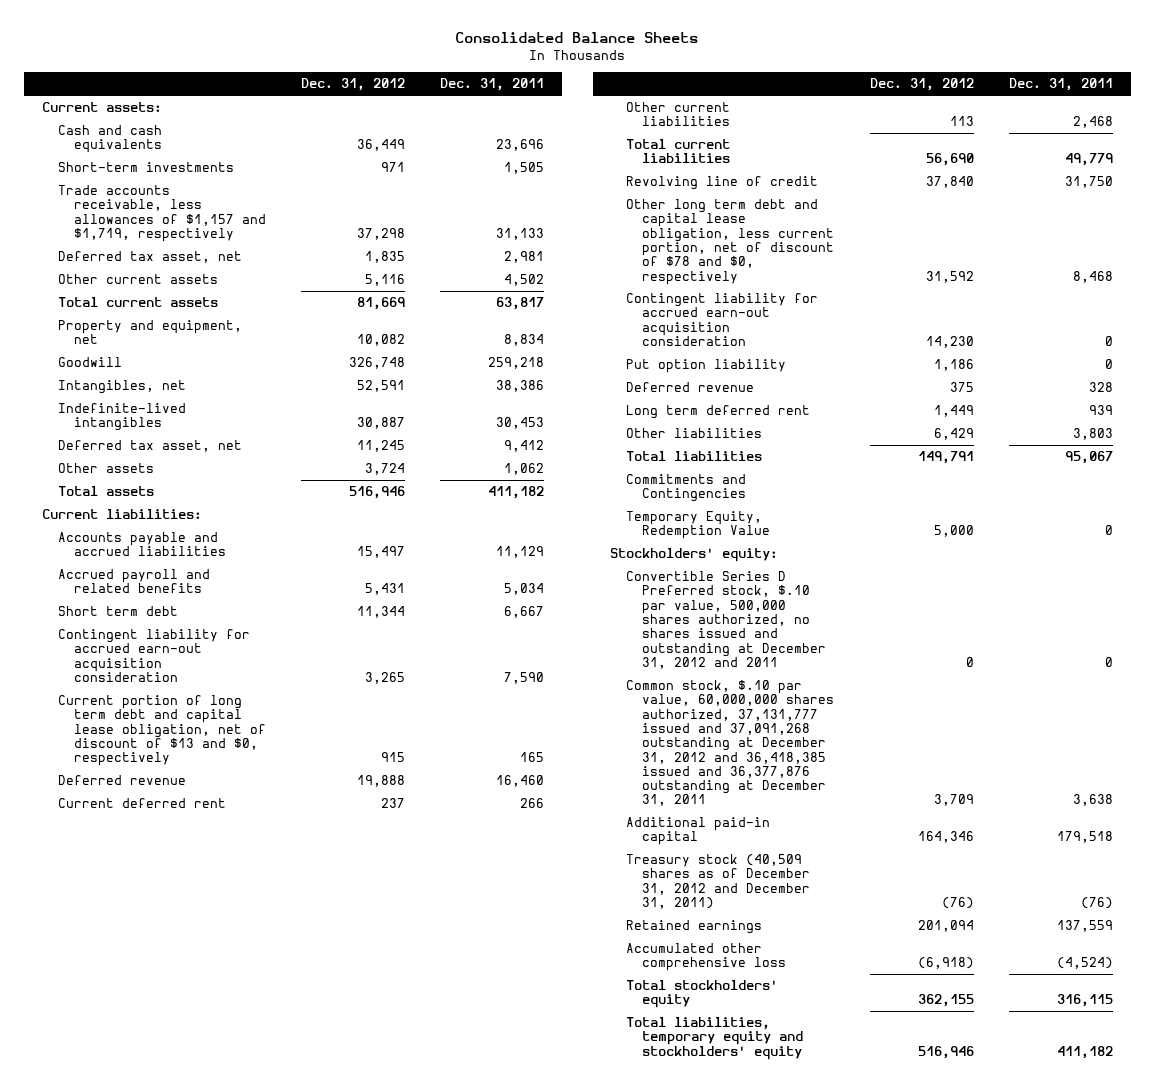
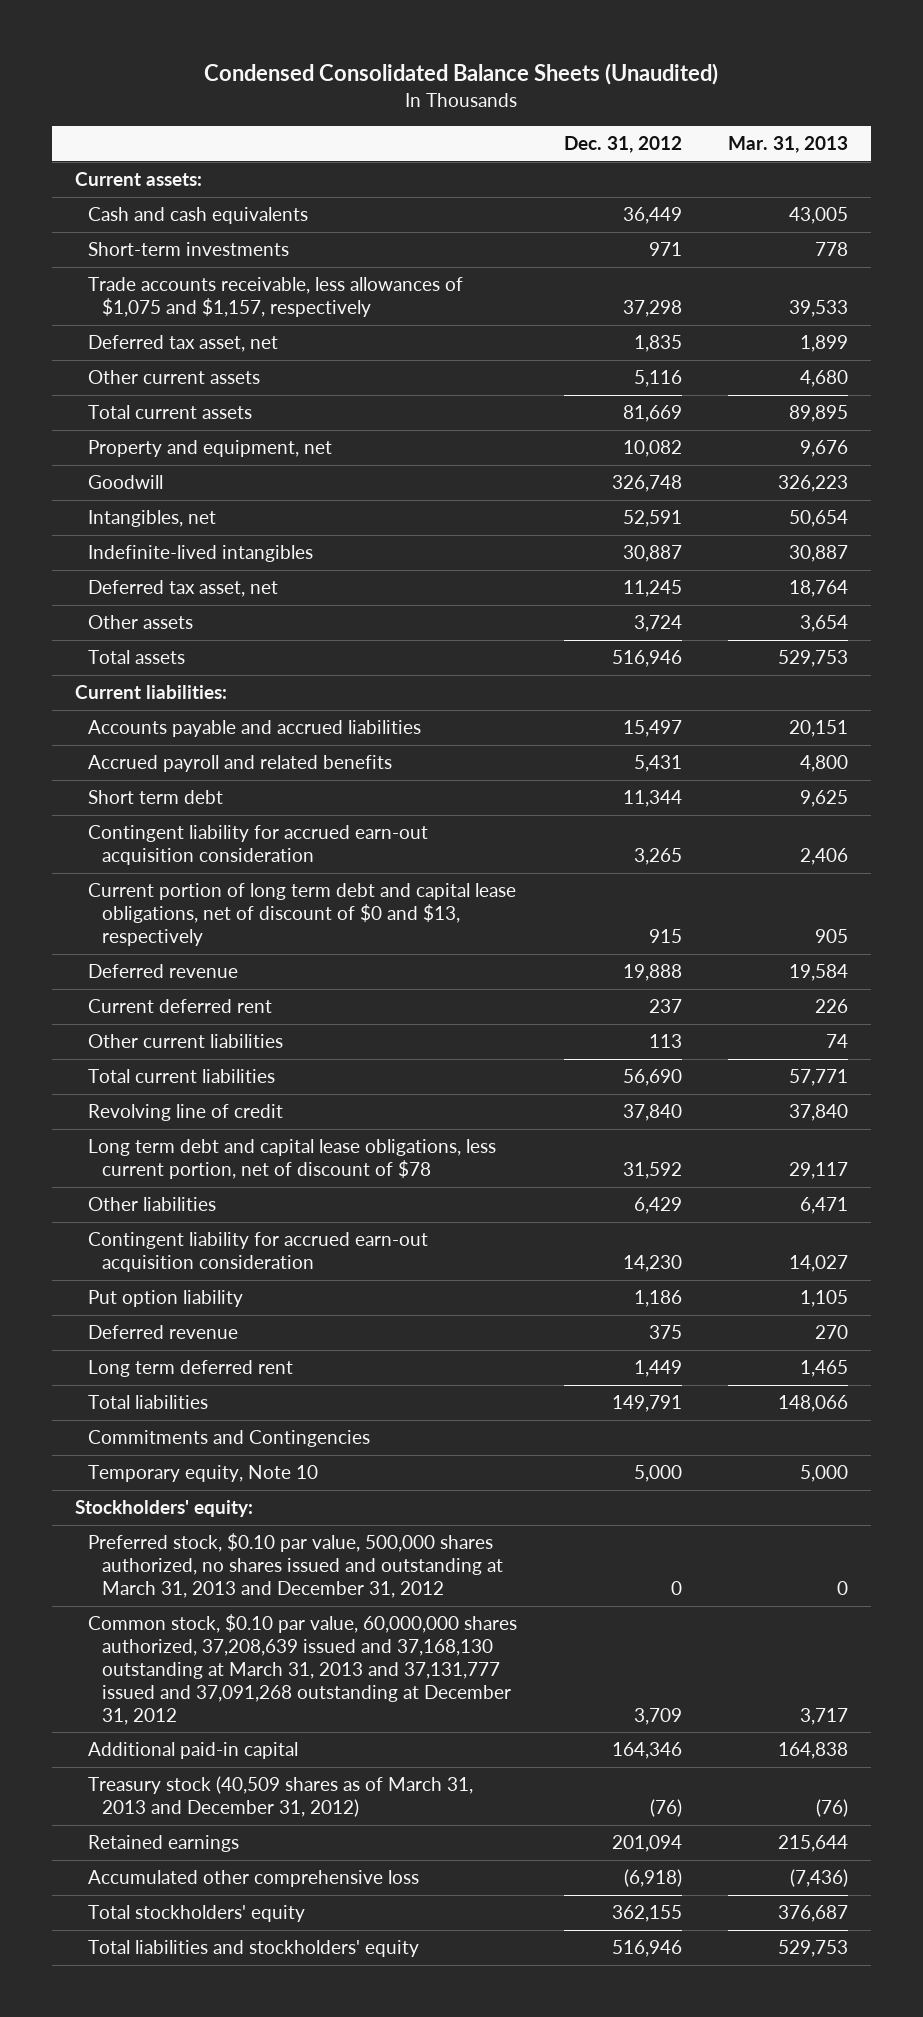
- Consolidated Balance Sheets
+ Condensed Consolidated Balance Sheets (Unaudited)
- | Dec. 31, 2012 | Dec. 31, 2011
+ | Dec. 31, 2012 | Mar. 31, 2013
- Trade accounts receivable, less allowances of $1,157 and $1,719, respectively | 37,298 | 31,133
+ Trade accounts receivable, less allowances of $1,075 and $1,157, respectively | 37,298 | 39,533
- Current portion of long term debt and capital lease obligation, net of discount of $13 and $0, respectively | 915 | 165
+ Current portion of long term debt and capital lease obligations, net of discount of $0 and $13, respectively | 915 | 905
- Other long term debt and capital lease obligation, less current portion, net of discount of $78 and $0, respectively | 31,592 | 8,468
+ Long term debt and capital lease obligations, less current portion, net of discount of $78 | 31,592 | 29,117
moved up: Other liabilities | 6,429 | 6,471
- Temporary Equity, Redemption Value | 5,000 | 0
+ Temporary equity, Note 10 | 5,000 | 5,000
- Convertible Series D Preferred stock, $.10 par value, 500,000 shares authorized, no shares issued and outstanding at December 31, 2012 and 2011 | 0 | 0
- Common stock, $.10 par value, 60,000,000 shares authorized, 37,131,777 issued and 37,091,268 outstanding at December 31, 2012 and 36,418,385 issued and 36,377,876 outstanding at December 31, 2011 | 3,709 | 3,638
+ Preferred stock, $0.10 par value, 500,000 shares authorized, no shares issued and outstanding at March 31, 2013 and December 31, 2012 | 0 | 0
+ Common stock, $0.10 par value, 60,000,000 shares authorized, 37,208,639 issued and 37,168,130 outstanding at March 31, 2013 and 37,131,777 issued and 37,091,268 outstanding at December 31, 2012 | 3,709 | 3,717
- Treasury stock (40,509 shares as of December 31, 2012 and December 31, 2011) | (76) | (76)
+ Treasury stock (40,509 shares as of March 31, 2013 and December 31, 2012) | (76) | (76)
- Total liabilities, temporary equity and stockholders' equity | 516,946 | 411,182
+ Total liabilities and stockholders' equity | 516,946 | 529,753

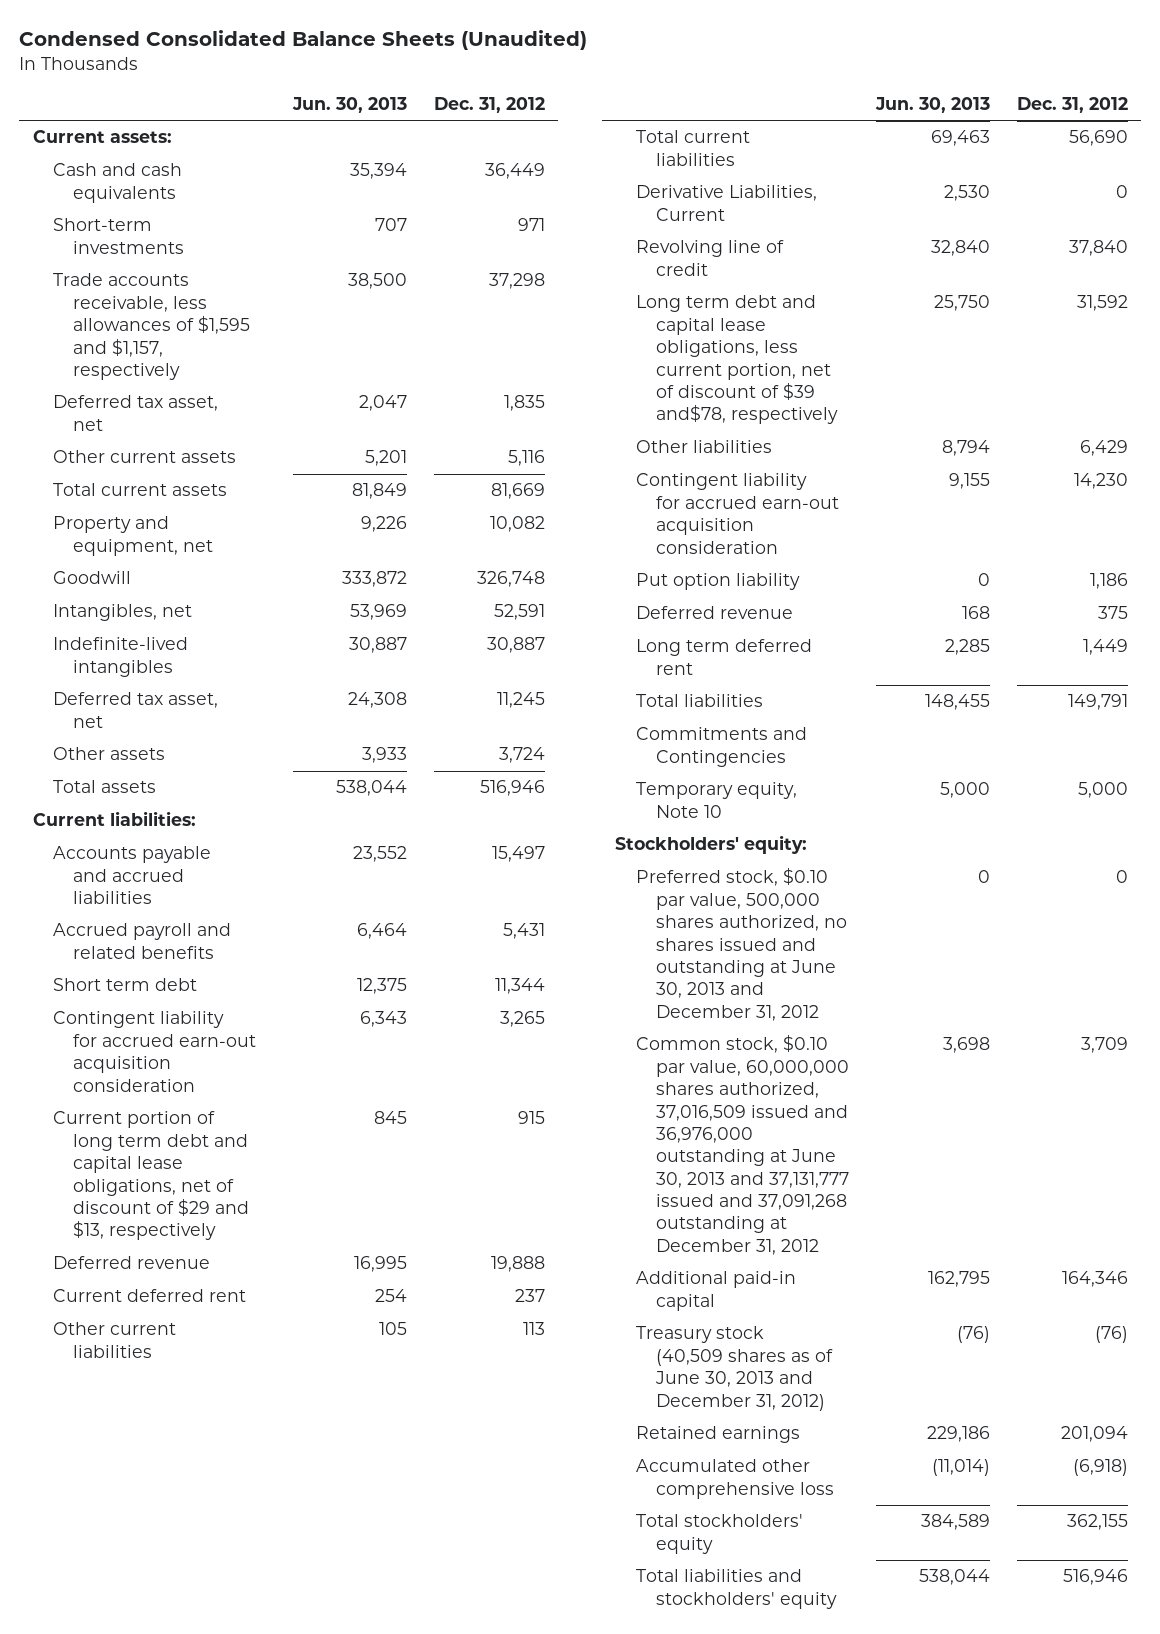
- | Dec. 31, 2012 | Mar. 31, 2013
+ | Jun. 30, 2013 | Dec. 31, 2012
- Trade accounts receivable, less allowances of $1,075 and $1,157, respectively | 37,298 | 39,533
+ Trade accounts receivable, less allowances of $1,595 and $1,157, respectively | 38,500 | 37,298
- Current portion of long term debt and capital lease obligations, net of discount of $0 and $13, respectively | 915 | 905
+ Current portion of long term debt and capital lease obligations, net of discount of $29 and $13, respectively | 845 | 915
+ Derivative Liabilities, Current | 2,530 | 0
- Long term debt and capital lease obligations, less current portion, net of discount of $78 | 31,592 | 29,117
+ Long term debt and capital lease obligations, less current portion, net of discount of $39 and$78, respectively | 25,750 | 31,592
- Preferred stock, $0.10 par value, 500,000 shares authorized, no shares issued and outstanding at March 31, 2013 and December 31, 2012 | 0 | 0
- Common stock, $0.10 par value, 60,000,000 shares authorized, 37,208,639 issued and 37,168,130 outstanding at March 31, 2013 and 37,131,777 issued and 37,091,268 outstanding at December 31, 2012 | 3,709 | 3,717
+ Preferred stock, $0.10 par value, 500,000 shares authorized, no shares issued and outstanding at June 30, 2013 and December 31, 2012 | 0 | 0
+ Common stock, $0.10 par value, 60,000,000 shares authorized, 37,016,509 issued and 36,976,000 outstanding at June 30, 2013 and 37,131,777 issued and 37,091,268 outstanding at December 31, 2012 | 3,698 | 3,709
- Treasury stock (40,509 shares as of March 31, 2013 and December 31, 2012) | (76) | (76)
+ Treasury stock (40,509 shares as of June 30, 2013 and December 31, 2012) | (76) | (76)

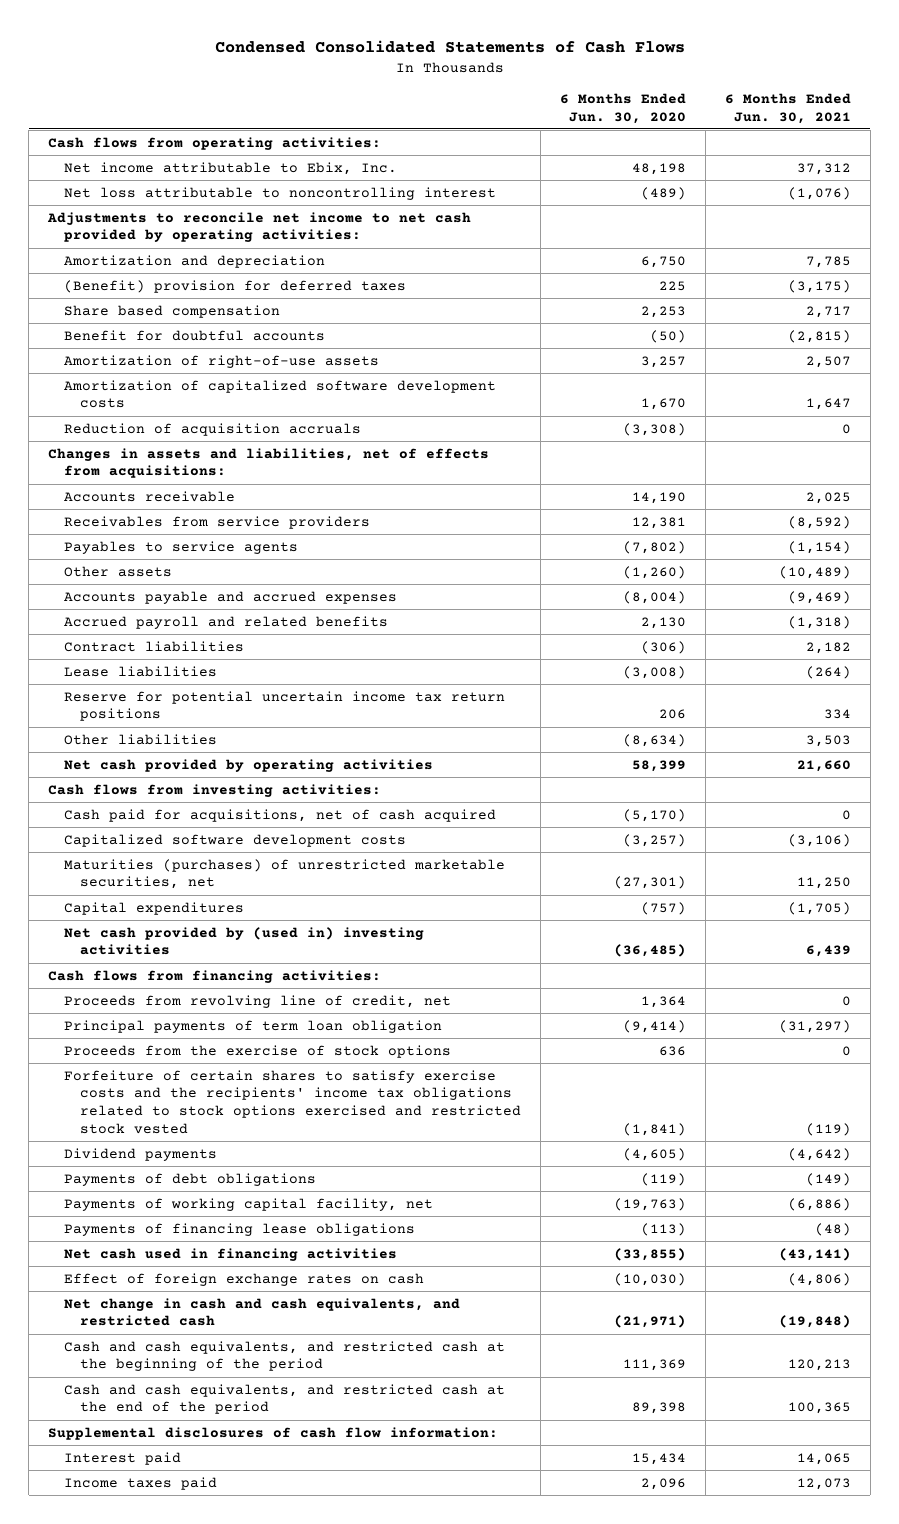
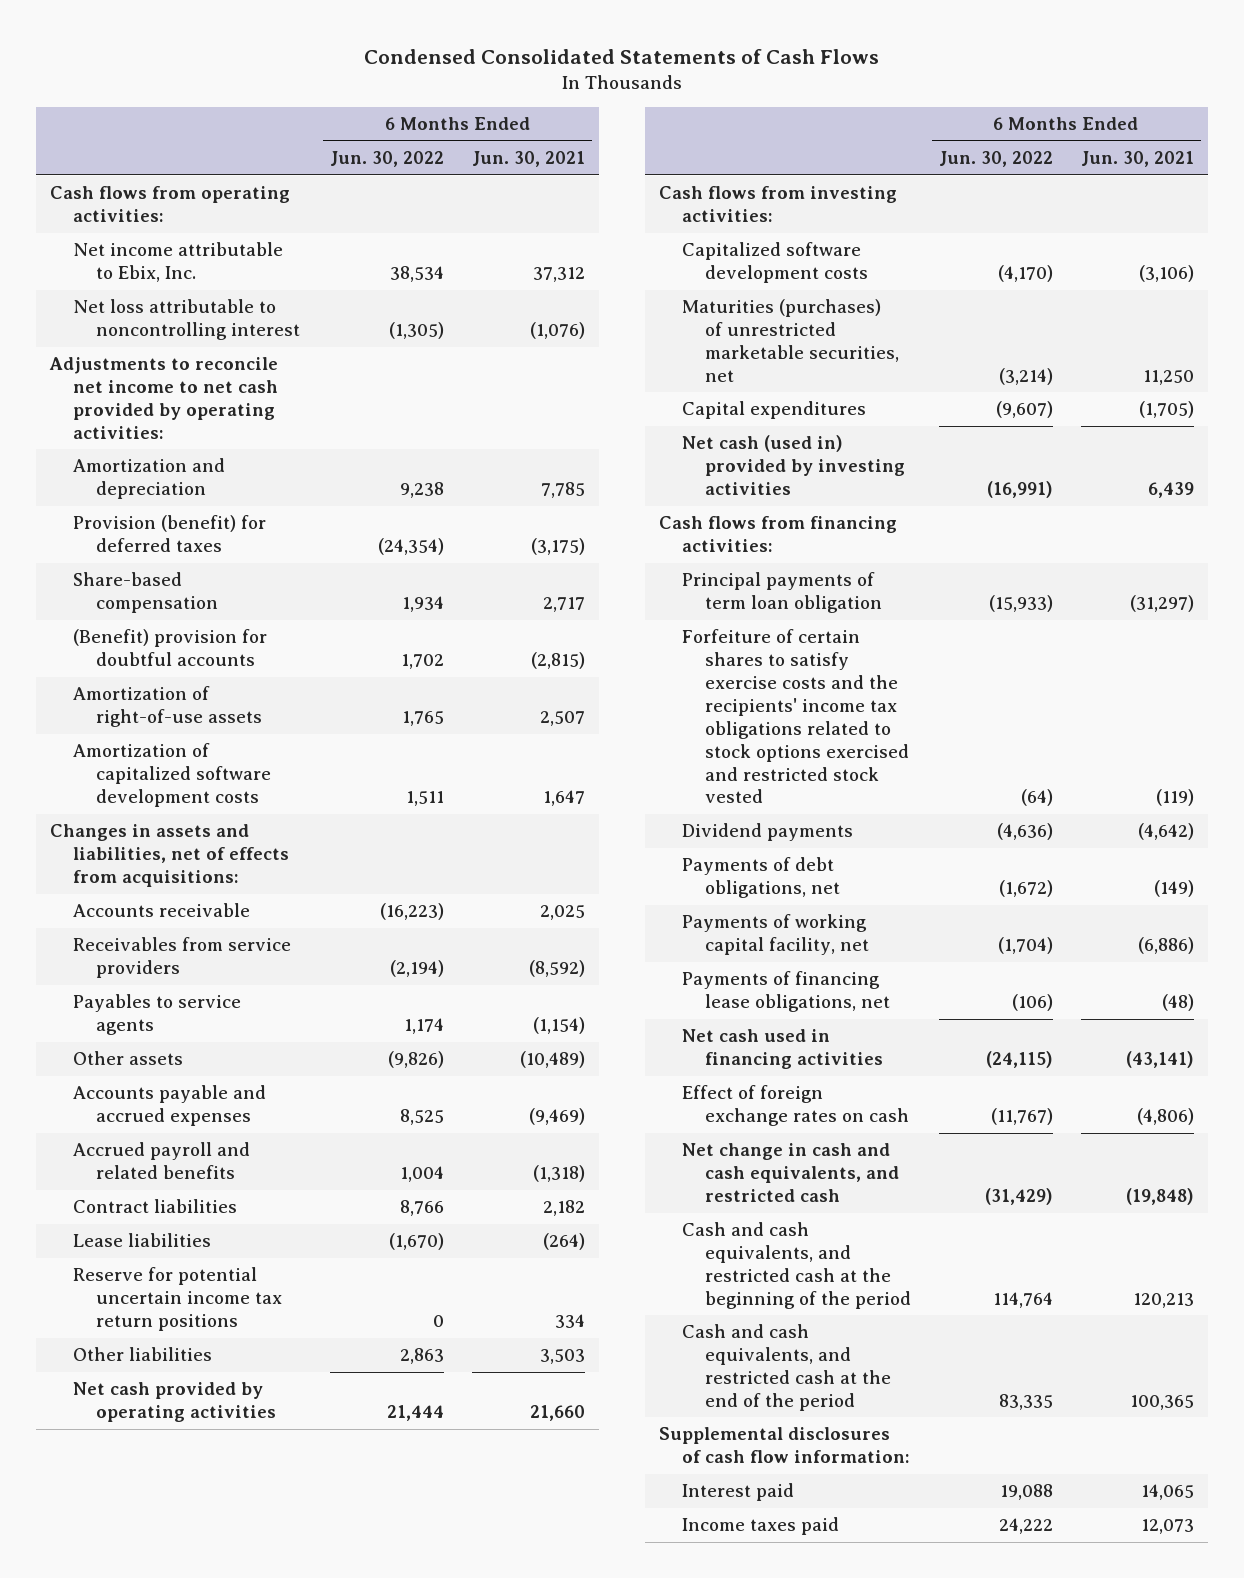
- | 6 Months Ended Jun. 30, 2020 | 6 Months Ended Jun. 30, 2021
+ | 6 Months Ended Jun. 30, 2022 | 6 Months Ended Jun. 30, 2021
- (Benefit) provision for deferred taxes | 225 | (3,175)
- Share based compensation | 2,253 | 2,717
- Benefit for doubtful accounts | (50) | (2,815)
+ Provision (benefit) for deferred taxes | (24,354) | (3,175)
+ Share-based compensation | 1,934 | 2,717
+ (Benefit) provision for doubtful accounts | 1,702 | (2,815)
- Reduction of acquisition accruals | (3,308) | 0
- Cash paid for acquisitions, net of cash acquired | (5,170) | 0
- Net cash provided by (used in) investing activities | (36,485) | 6,439
+ Net cash (used in) provided by investing activities | (16,991) | 6,439
- Proceeds from revolving line of credit, net | 1,364 | 0
- Proceeds from the exercise of stock options | 636 | 0
- Payments of debt obligations | (119) | (149)
+ Payments of debt obligations, net | (1,672) | (149)
- Payments of financing lease obligations | (113) | (48)
+ Payments of financing lease obligations, net | (106) | (48)

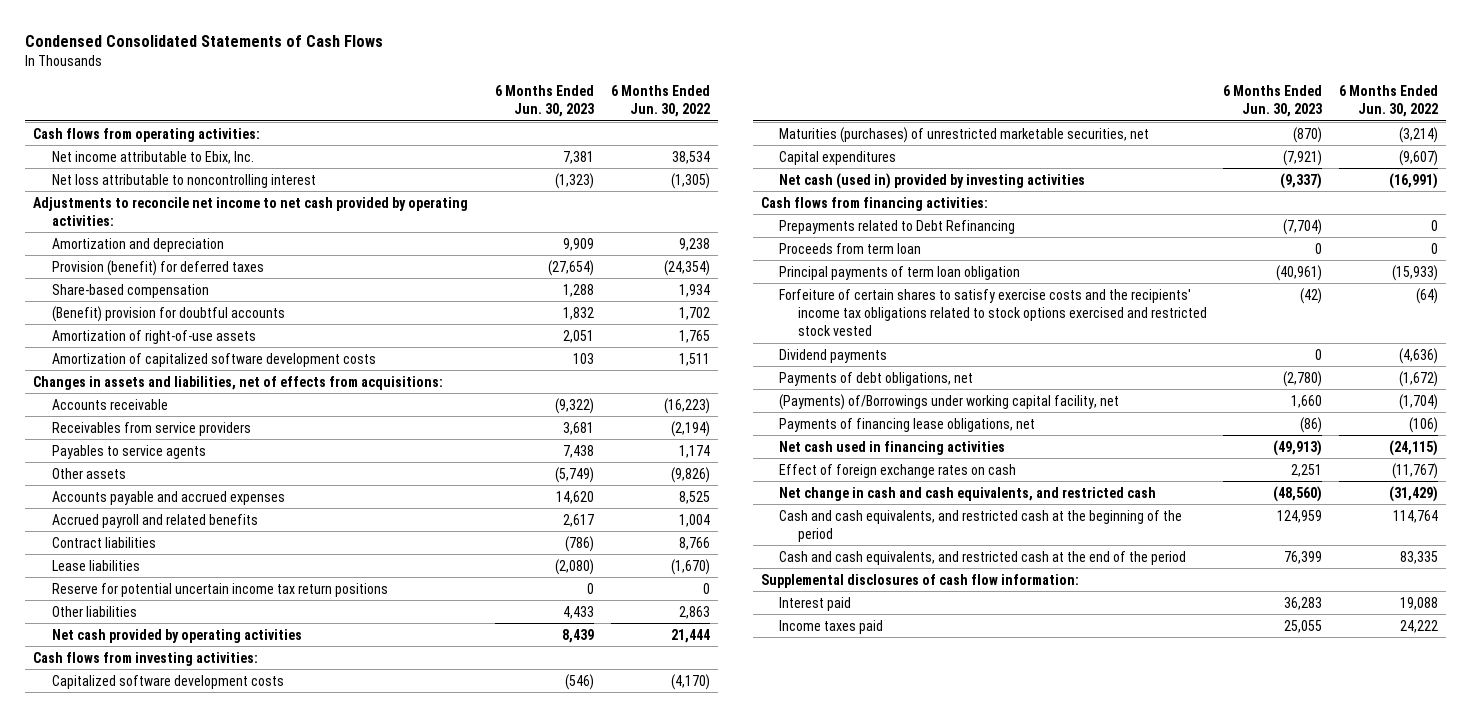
- | 6 Months Ended Jun. 30, 2022 | 6 Months Ended Jun. 30, 2021
+ | 6 Months Ended Jun. 30, 2023 | 6 Months Ended Jun. 30, 2022
+ Prepayments related to Debt Refinancing | (7,704) | 0
+ Proceeds from term loan | 0 | 0
- Payments of working capital facility, net | (1,704) | (6,886)
+ (Payments) of/Borrowings under working capital facility, net | 1,660 | (1,704)

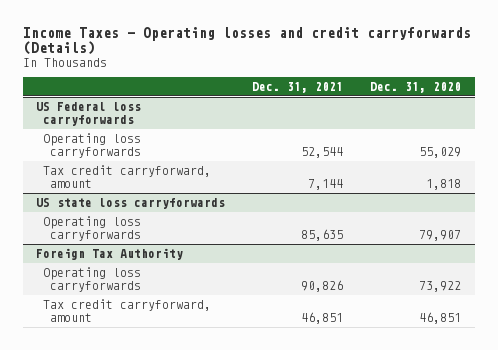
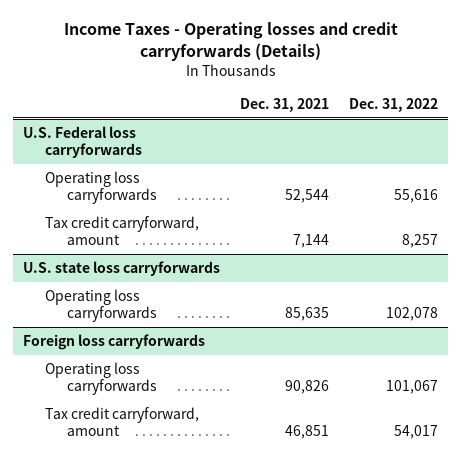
- | Dec. 31, 2021 | Dec. 31, 2020
+ | Dec. 31, 2021 | Dec. 31, 2022
- US Federal loss carryforwards
+ U.S. Federal loss carryforwards
- US state loss carryforwards
+ U.S. state loss carryforwards
- Foreign Tax Authority
+ Foreign loss carryforwards

